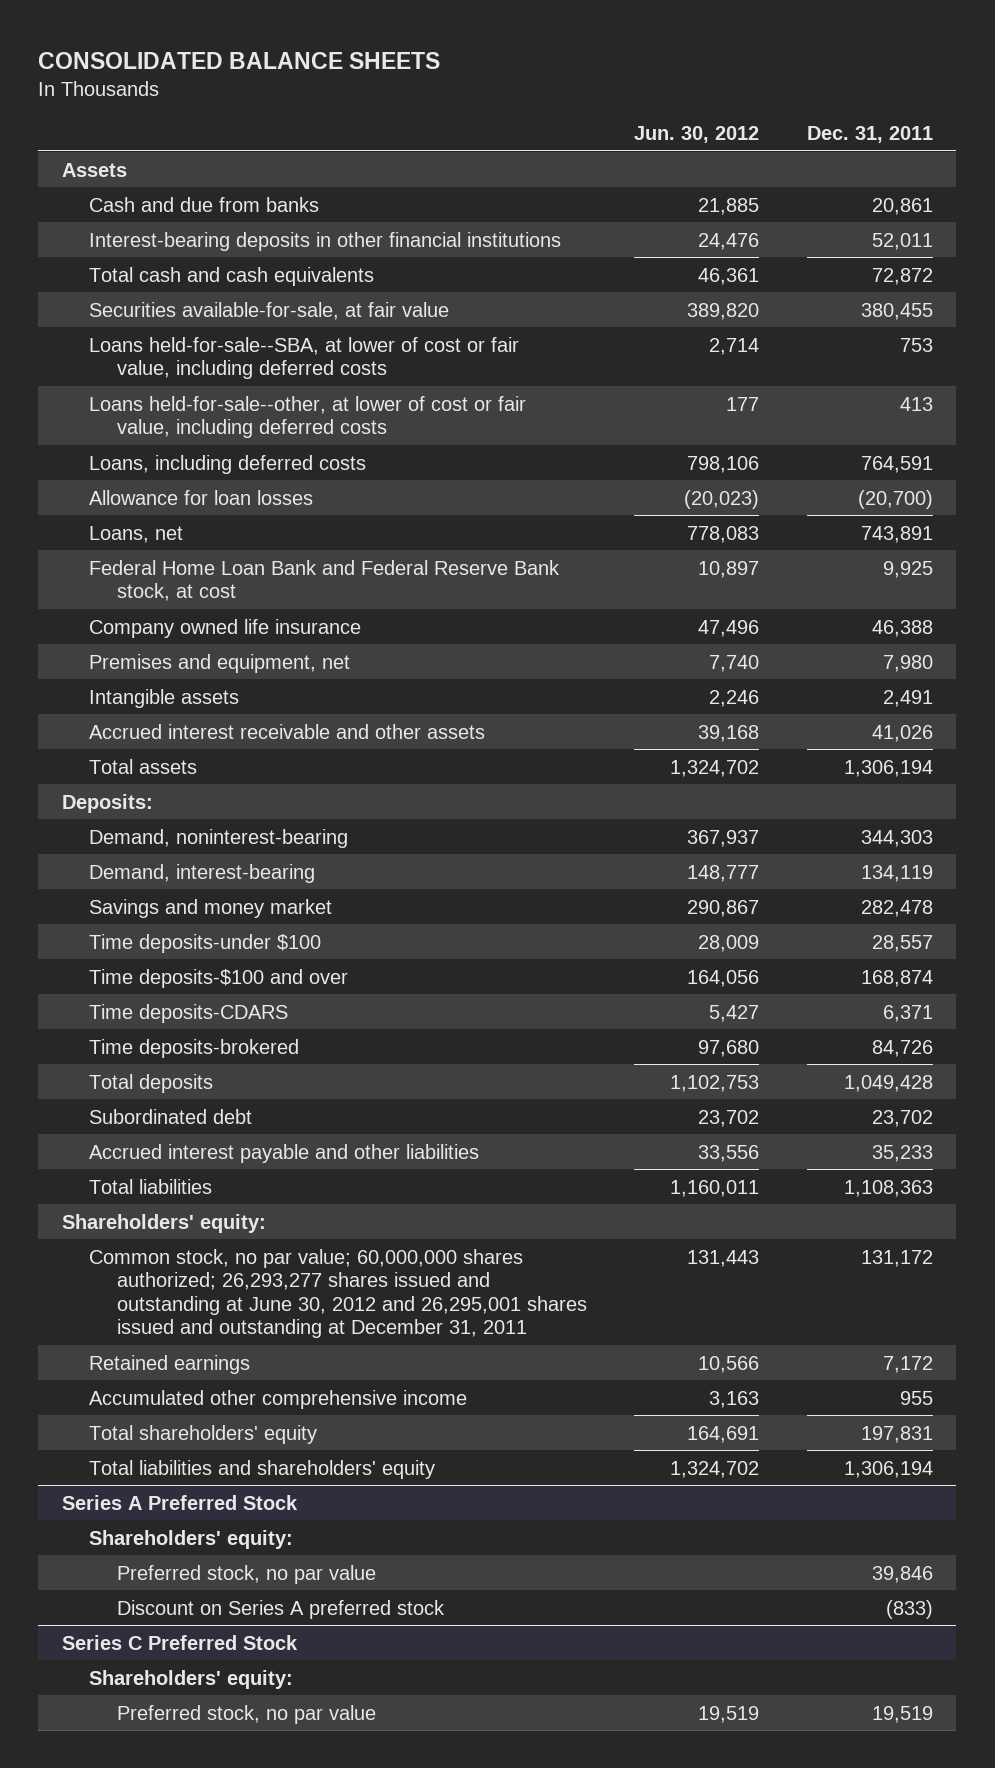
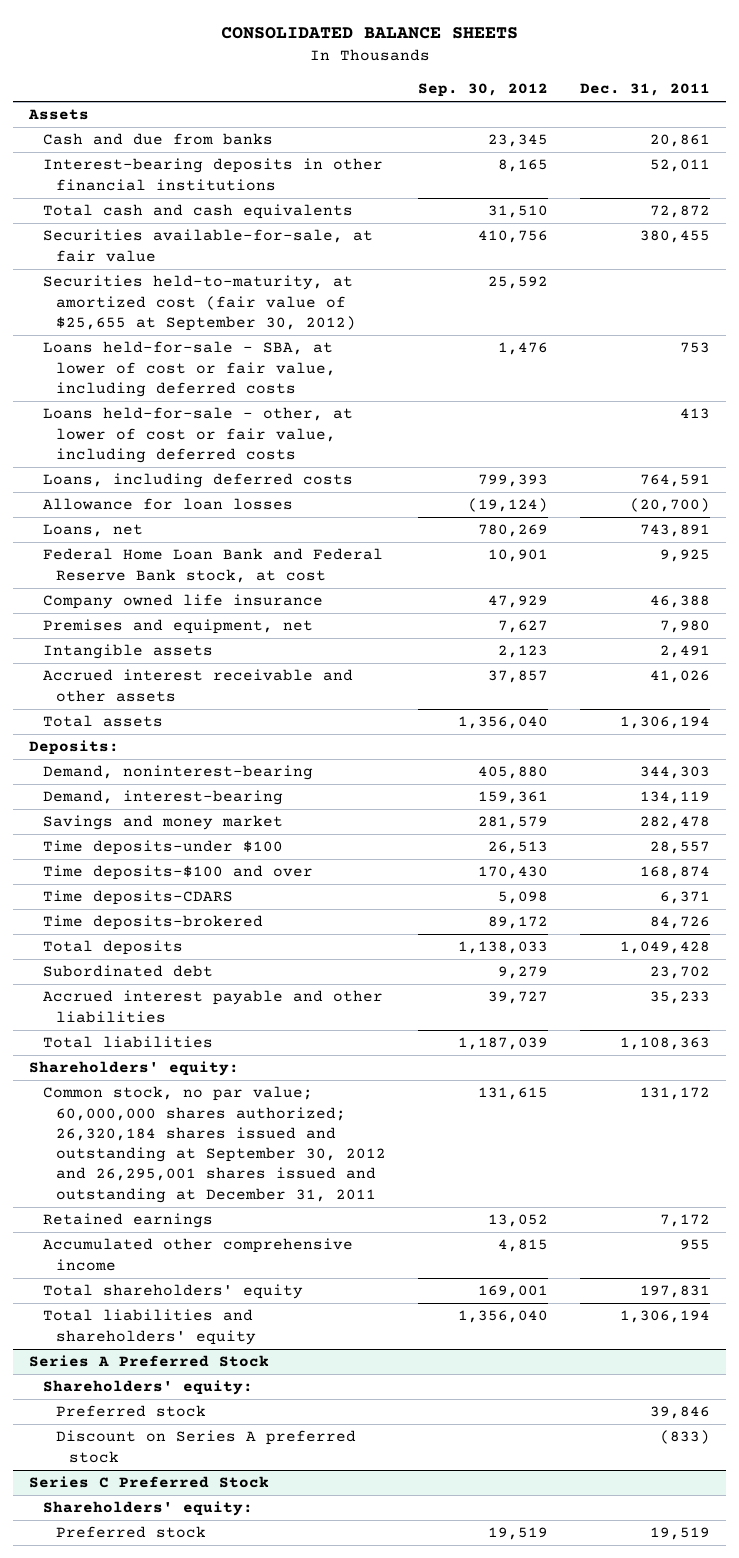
- | Jun. 30, 2012 | Dec. 31, 2011
+ | Sep. 30, 2012 | Dec. 31, 2011
- Loans held-for-sale--SBA, at lower of cost or fair value, including deferred costs | 2,714 | 753
- Loans held-for-sale--other, at lower of cost or fair value, including deferred costs | 177 | 413
+ Securities held-to-maturity, at amortized cost (fair value of $25,655 at September 30, 2012) | 25,592 |
+ Loans held-for-sale - SBA, at lower of cost or fair value, including deferred costs | 1,476 | 753
+ Loans held-for-sale - other, at lower of cost or fair value, including deferred costs | | 413
- Common stock, no par value; 60,000,000 shares authorized; 26,293,277 shares issued and outstanding at June 30, 2012 and 26,295,001 shares issued and outstanding at December 31, 2011 | 131,443 | 131,172
+ Common stock, no par value; 60,000,000 shares authorized; 26,320,184 shares issued and outstanding at September 30, 2012 and 26,295,001 shares issued and outstanding at December 31, 2011 | 131,615 | 131,172
@ Series A Preferred Stock
- Preferred stock, no par value | | 39,846
+ Preferred stock | | 39,846
@ Series C Preferred Stock
- Preferred stock, no par value | 19,519 | 19,519
+ Preferred stock | 19,519 | 19,519

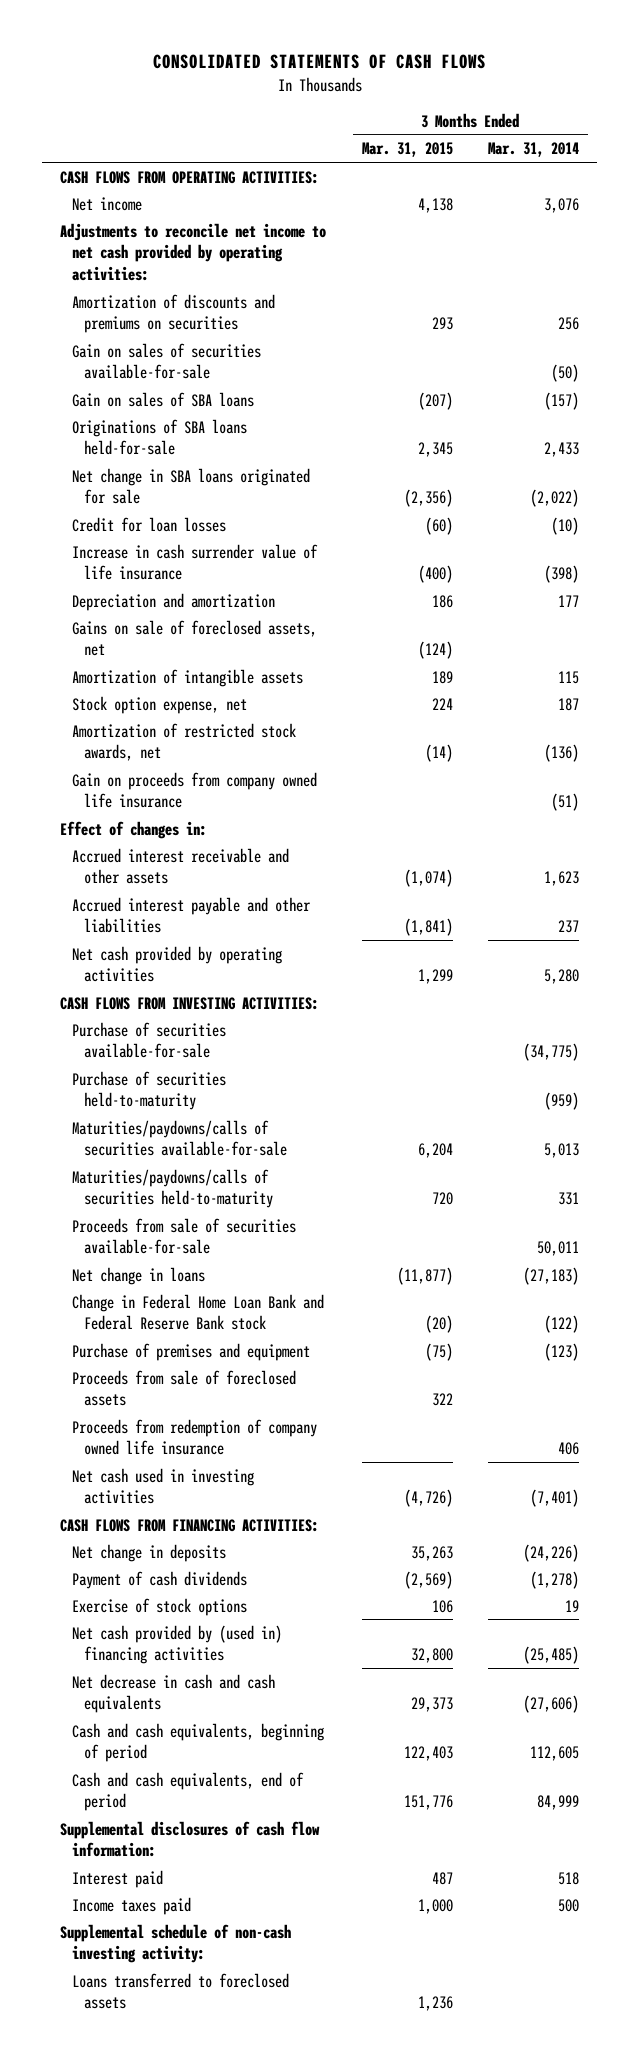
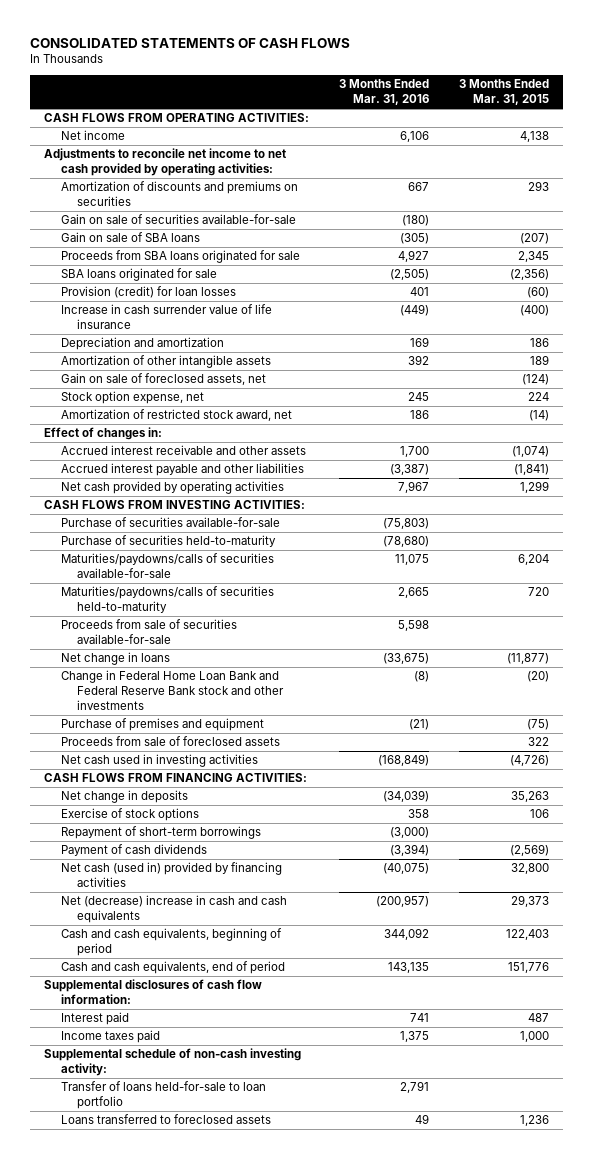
- | 3 Months Ended Mar. 31, 2015 | 3 Months Ended Mar. 31, 2014
+ | 3 Months Ended Mar. 31, 2016 | 3 Months Ended Mar. 31, 2015
- Gain on sales of securities available-for-sale | | (50)
- Gain on sales of SBA loans | (207) | (157)
- Originations of SBA loans held-for-sale | 2,345 | 2,433
- Net change in SBA loans originated for sale | (2,356) | (2,022)
- Credit for loan losses | (60) | (10)
+ Gain on sale of securities available-for-sale | (180) |
+ Gain on sale of SBA loans | (305) | (207)
+ Proceeds from SBA loans originated for sale | 4,927 | 2,345
+ SBA loans originated for sale | (2,505) | (2,356)
+ Provision (credit) for loan losses | 401 | (60)
- Gains on sale of foreclosed assets, net | (124) |
- Amortization of intangible assets | 189 | 115
+ Amortization of other intangible assets | 392 | 189
+ Gain on sale of foreclosed assets, net | | (124)
- Amortization of restricted stock awards, net | (14) | (136)
- Gain on proceeds from company owned life insurance | | (51)
+ Amortization of restricted stock award, net | 186 | (14)
- Change in Federal Home Loan Bank and Federal Reserve Bank stock | (20) | (122)
+ Change in Federal Home Loan Bank and Federal Reserve Bank stock and other investments | (8) | (20)
- Proceeds from redemption of company owned life insurance | | 406
- Net cash provided by (used in) financing activities | 32,800 | (25,485)
- Net decrease in cash and cash equivalents | 29,373 | (27,606)
+ Repayment of short-term borrowings | (3,000) |
moved down: Payment of cash dividends | (3,394) | (2,569)
+ Net cash (used in) provided by financing activities | (40,075) | 32,800
+ Net (decrease) increase in cash and cash equivalents | (200,957) | 29,373
+ Transfer of loans held-for-sale to loan portfolio | 2,791 |

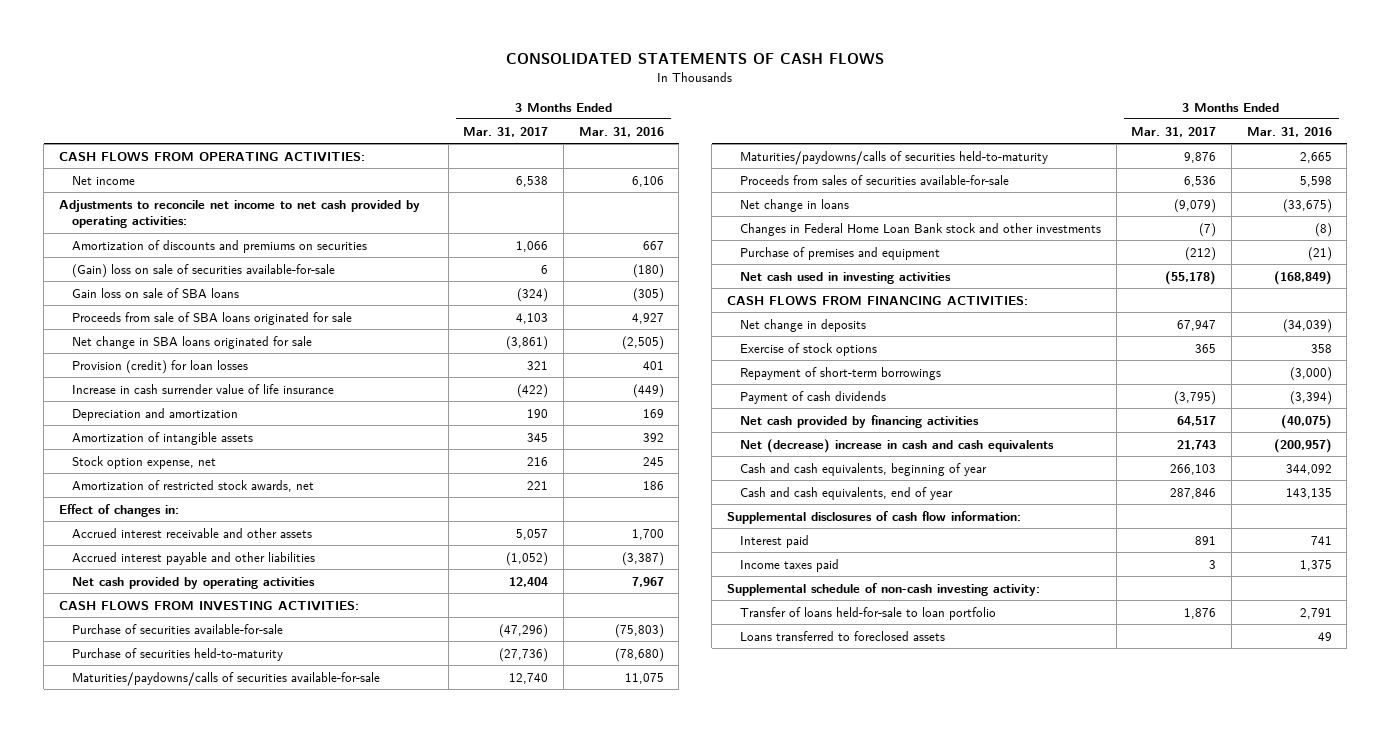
- | 3 Months Ended Mar. 31, 2016 | 3 Months Ended Mar. 31, 2015
+ | 3 Months Ended Mar. 31, 2017 | 3 Months Ended Mar. 31, 2016
- Gain on sale of securities available-for-sale | (180) |
- Gain on sale of SBA loans | (305) | (207)
- Proceeds from SBA loans originated for sale | 4,927 | 2,345
- SBA loans originated for sale | (2,505) | (2,356)
+ (Gain) loss on sale of securities available-for-sale | 6 | (180)
+ Gain loss on sale of SBA loans | (324) | (305)
+ Proceeds from sale of SBA loans originated for sale | 4,103 | 4,927
+ Net change in SBA loans originated for sale | (3,861) | (2,505)
- Amortization of other intangible assets | 392 | 189
- Gain on sale of foreclosed assets, net | | (124)
+ Amortization of intangible assets | 345 | 392
- Amortization of restricted stock award, net | 186 | (14)
+ Amortization of restricted stock awards, net | 221 | 186
- Proceeds from sale of securities available-for-sale | 5,598 |
+ Proceeds from sales of securities available-for-sale | 6,536 | 5,598
- Change in Federal Home Loan Bank and Federal Reserve Bank stock and other investments | (8) | (20)
+ Changes in Federal Home Loan Bank stock and other investments | (7) | (8)
- Proceeds from sale of foreclosed assets | | 322
- Net cash (used in) provided by financing activities | (40,075) | 32,800
+ Net cash provided by financing activities | 64,517 | (40,075)
- Cash and cash equivalents, beginning of period | 344,092 | 122,403
- Cash and cash equivalents, end of period | 143,135 | 151,776
+ Cash and cash equivalents, beginning of year | 266,103 | 344,092
+ Cash and cash equivalents, end of year | 287,846 | 143,135

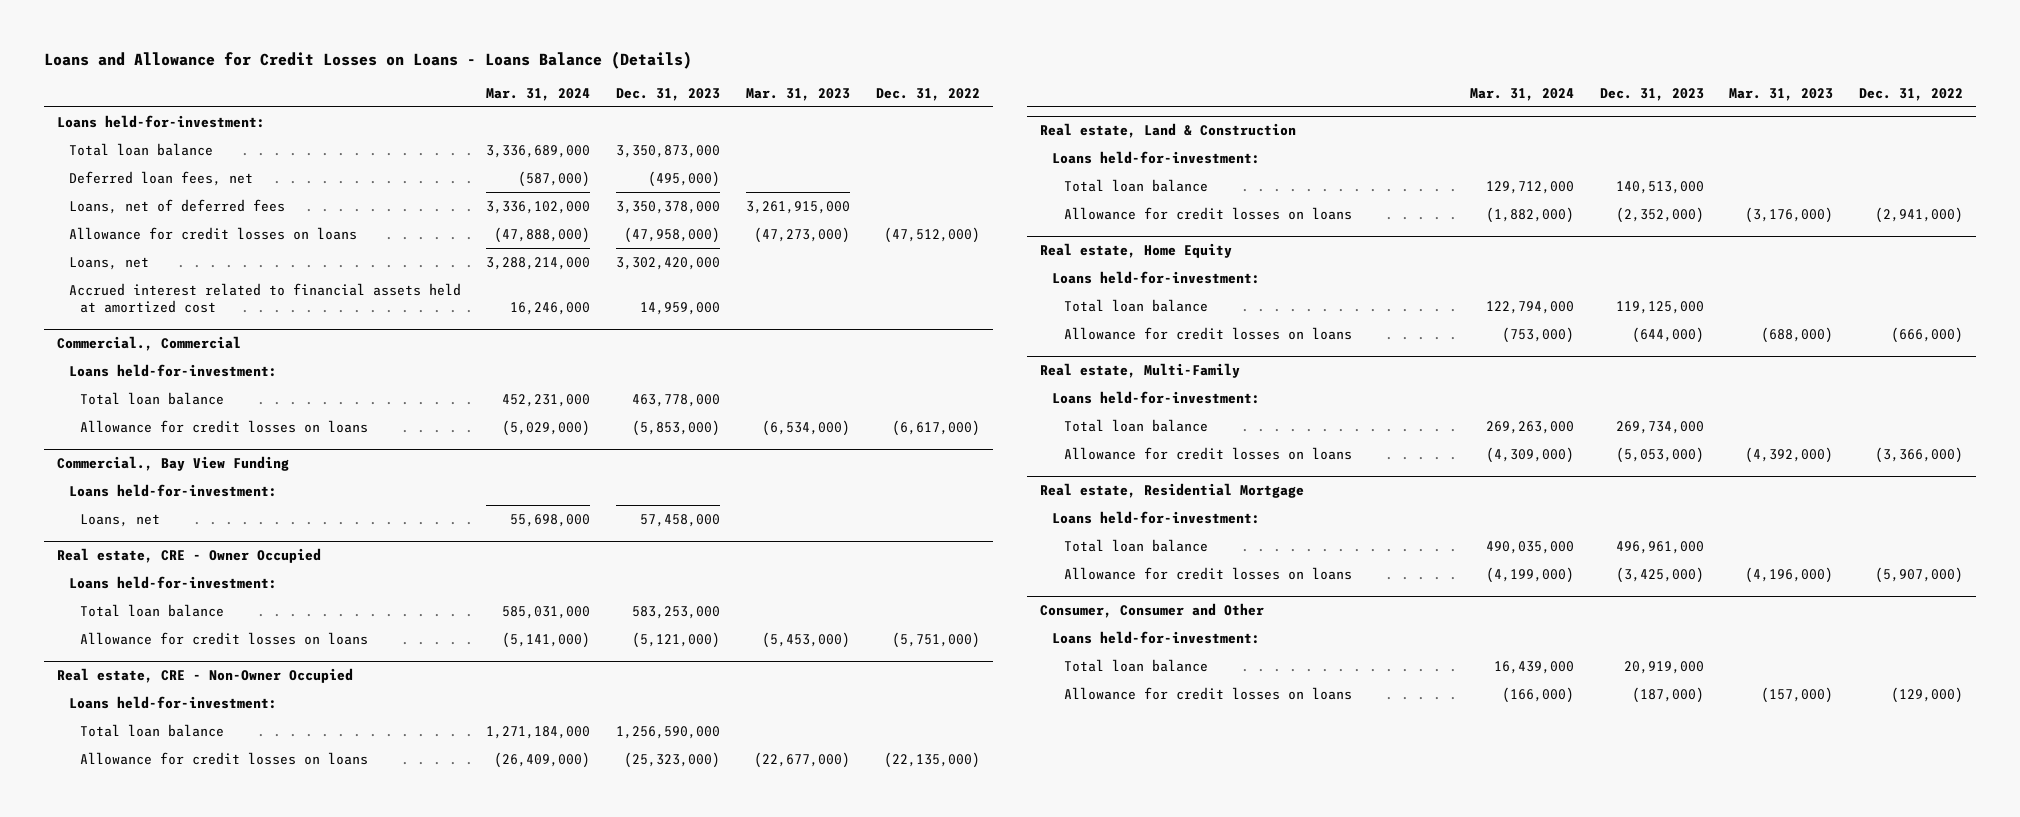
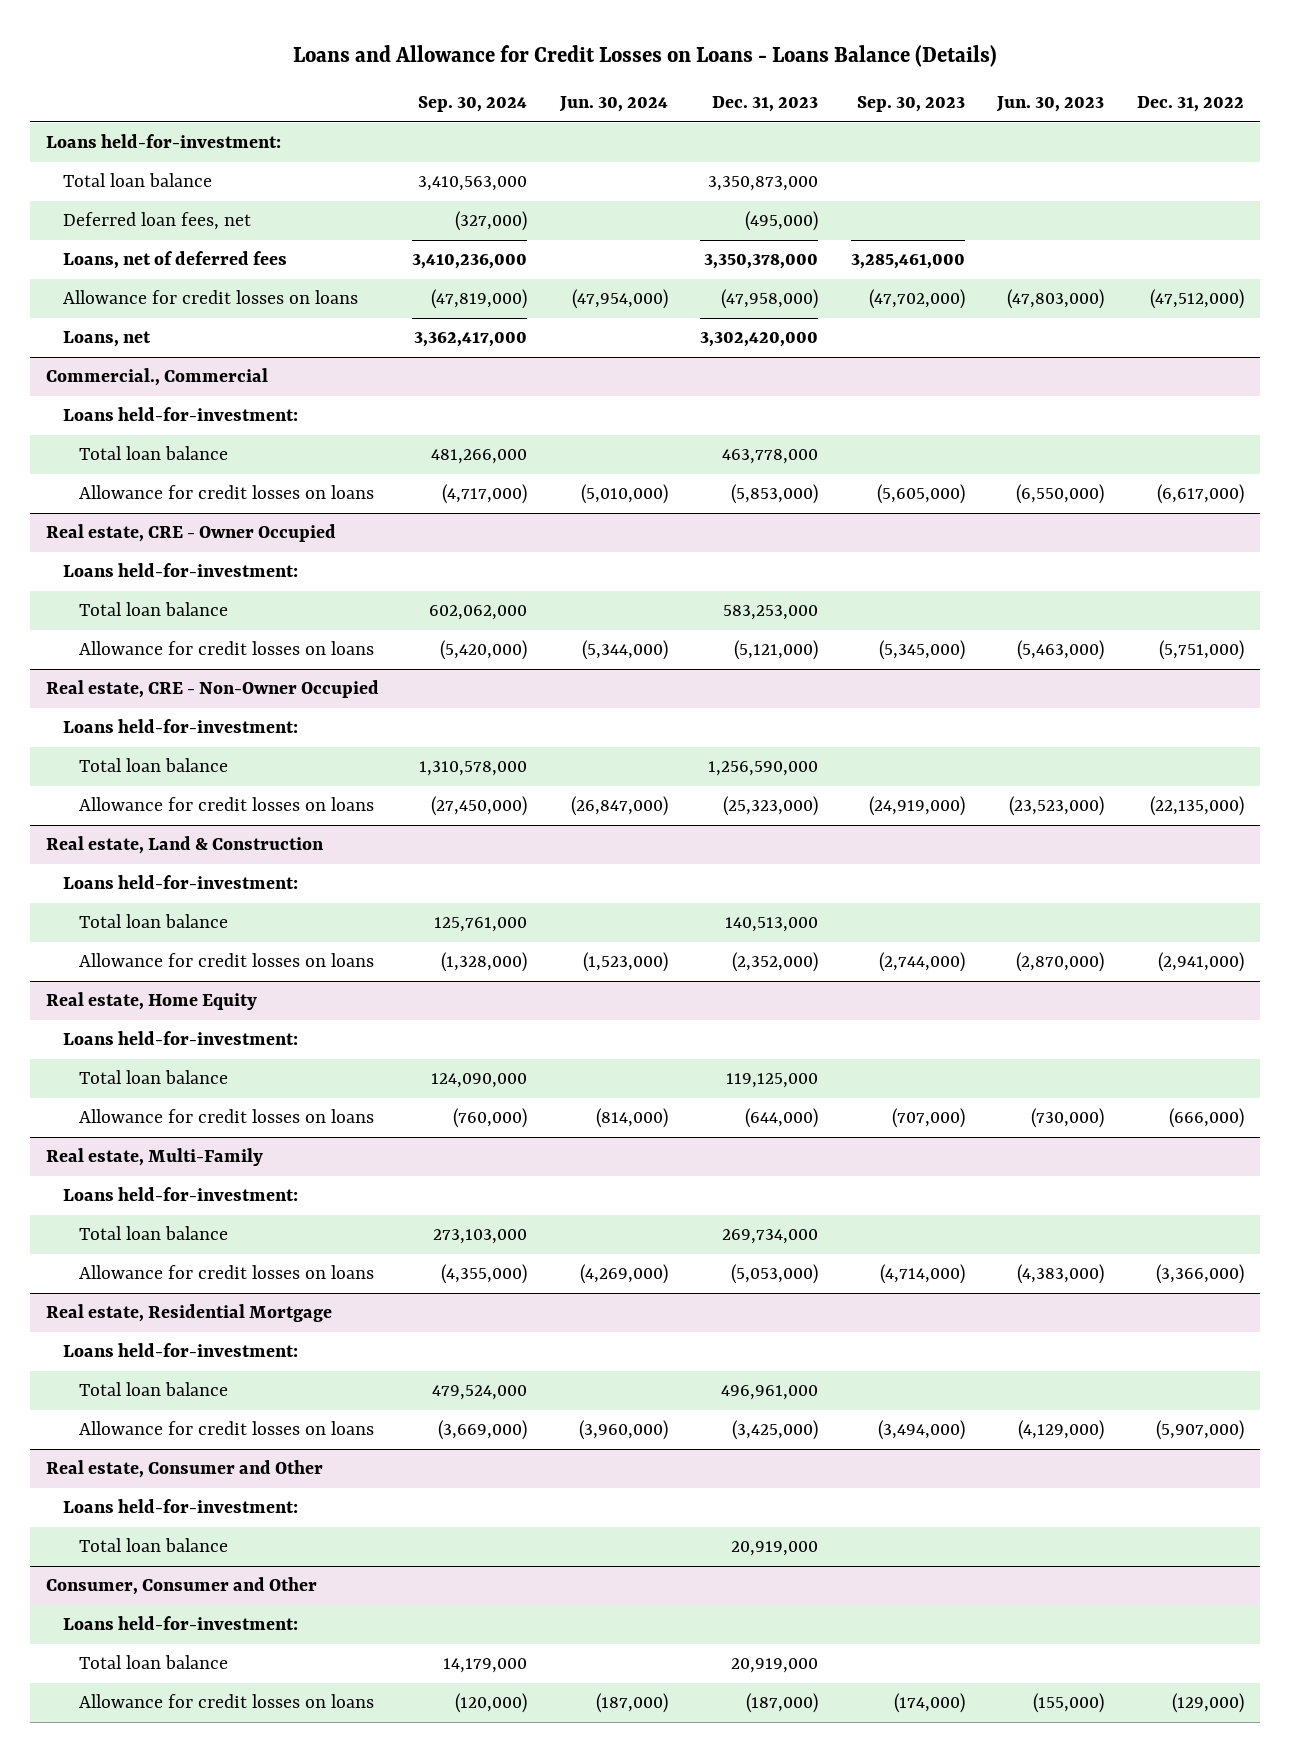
- | Mar. 31, 2024 | Dec. 31, 2023 | Mar. 31, 2023 | Dec. 31, 2022
+ | Sep. 30, 2024 | Jun. 30, 2024 | Dec. 31, 2023 | Sep. 30, 2023 | Jun. 30, 2023 | Dec. 31, 2022
- Accrued interest related to financial assets held at amortized cost | 16,246,000 | 14,959,000 | |
- Commercial., Bay View Funding
- Loans held-for-investment:
- Loans, net | 55,698,000 | 57,458,000 | |
+ Real estate, Consumer and Other
+ Loans held-for-investment:
+ Total loan balance | | | 20,919,000 | | |

